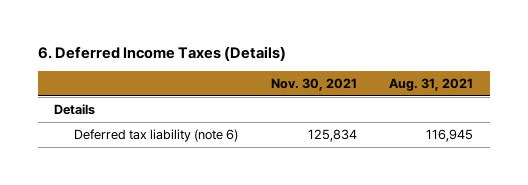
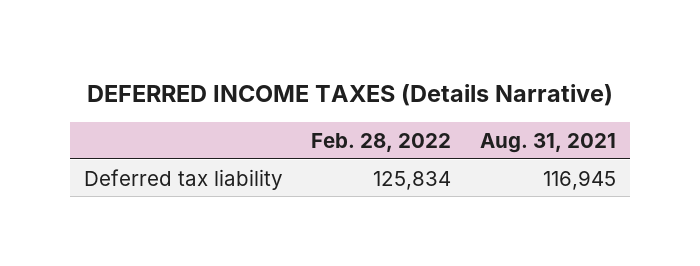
- 6. Deferred Income Taxes (Details)
+ DEFERRED INCOME TAXES (Details Narrative)
- | Nov. 30, 2021 | Aug. 31, 2021
+ | Feb. 28, 2022 | Aug. 31, 2021
- Details
- Deferred tax liability (note 6) | 125,834 | 116,945
+ Deferred tax liability | 125,834 | 116,945

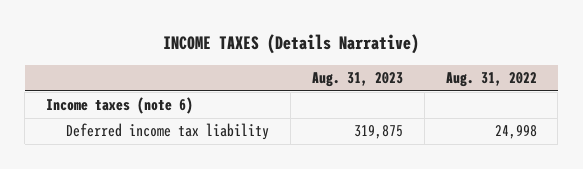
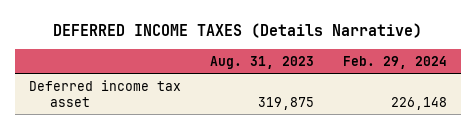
- INCOME TAXES (Details Narrative)
+ DEFERRED INCOME TAXES (Details Narrative)
- | Aug. 31, 2023 | Aug. 31, 2022
+ | Aug. 31, 2023 | Feb. 29, 2024
- Income taxes (note 6)
- Deferred income tax liability | 319,875 | 24,998
+ Deferred income tax asset | 319,875 | 226,148

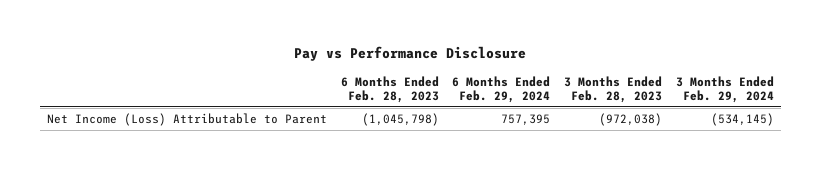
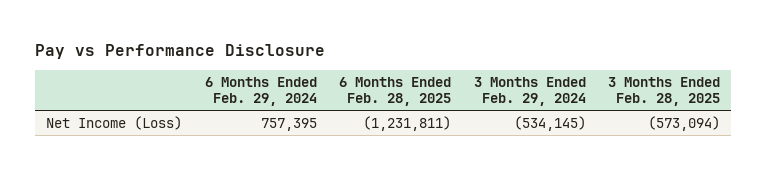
- | 6 Months Ended Feb. 28, 2023 | 6 Months Ended Feb. 29, 2024 | 3 Months Ended Feb. 28, 2023 | 3 Months Ended Feb. 29, 2024
+ | 6 Months Ended Feb. 29, 2024 | 6 Months Ended Feb. 28, 2025 | 3 Months Ended Feb. 29, 2024 | 3 Months Ended Feb. 28, 2025
- Net Income (Loss) Attributable to Parent | (1,045,798) | 757,395 | (972,038) | (534,145)
+ Net Income (Loss) | 757,395 | (1,231,811) | (534,145) | (573,094)

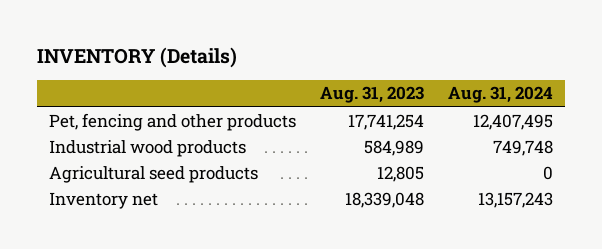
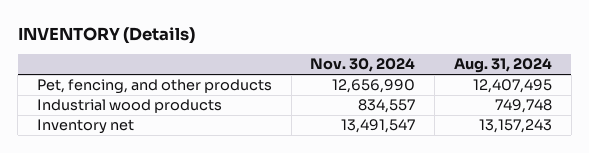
- | Aug. 31, 2023 | Aug. 31, 2024
+ | Nov. 30, 2024 | Aug. 31, 2024
- Pet, fencing and other products | 17,741,254 | 12,407,495
+ Pet, fencing, and other products | 12,656,990 | 12,407,495
- Agricultural seed products | 12,805 | 0

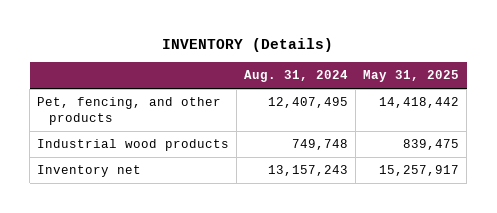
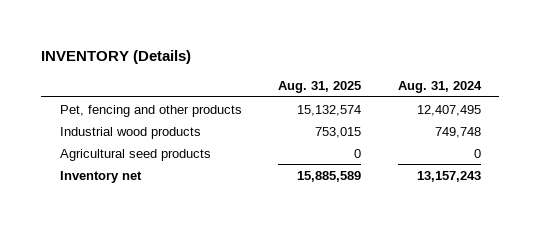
- | Aug. 31, 2024 | May 31, 2025
+ | Aug. 31, 2025 | Aug. 31, 2024
- Pet, fencing, and other products | 12,407,495 | 14,418,442
+ Pet, fencing and other products | 15,132,574 | 12,407,495
+ Agricultural seed products | 0 | 0

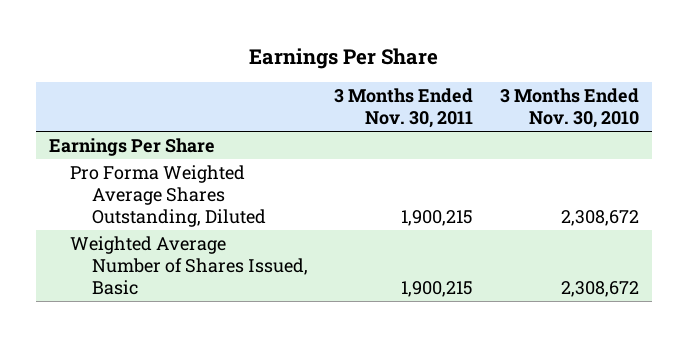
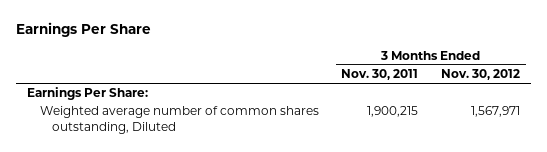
- | 3 Months Ended Nov. 30, 2011 | 3 Months Ended Nov. 30, 2010
+ | 3 Months Ended Nov. 30, 2011 | 3 Months Ended Nov. 30, 2012
- Earnings Per Share
- Pro Forma Weighted Average Shares Outstanding, Diluted | 1,900,215 | 2,308,672
- Weighted Average Number of Shares Issued, Basic | 1,900,215 | 2,308,672
+ Earnings Per Share:
+ Weighted average number of common shares outstanding, Diluted | 1,900,215 | 1,567,971

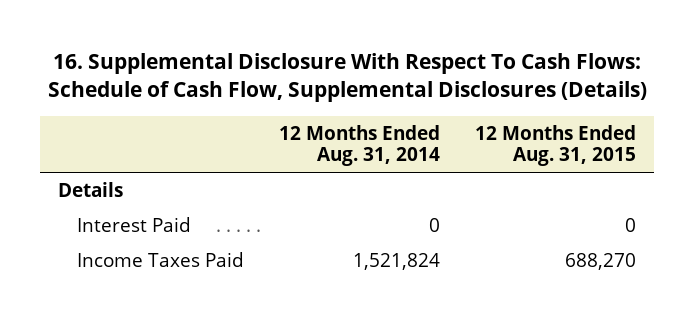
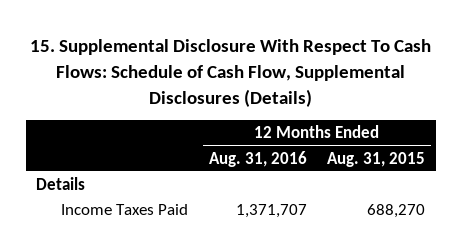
- 16. Supplemental Disclosure With Respect To Cash Flows: Schedule of Cash Flow, Supplemental Disclosures (Details)
+ 15. Supplemental Disclosure With Respect To Cash Flows: Schedule of Cash Flow, Supplemental Disclosures (Details)
- | 12 Months Ended Aug. 31, 2014 | 12 Months Ended Aug. 31, 2015
+ | 12 Months Ended Aug. 31, 2016 | 12 Months Ended Aug. 31, 2015
- Interest Paid | 0 | 0

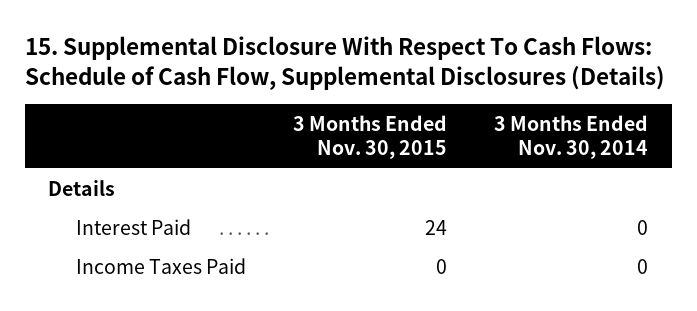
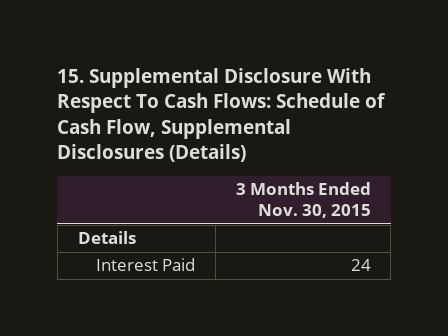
- | 3 Months Ended Nov. 30, 2015 | 3 Months Ended Nov. 30, 2014
+ | 3 Months Ended Nov. 30, 2015
- Income Taxes Paid | 0 | 0

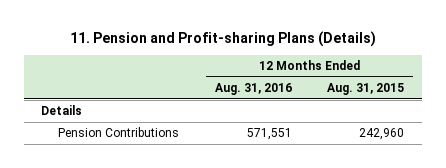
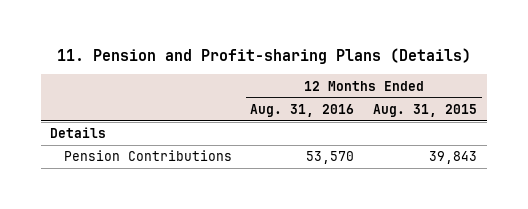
- Pension Contributions | 571,551 | 242,960
+ Pension Contributions | 53,570 | 39,843

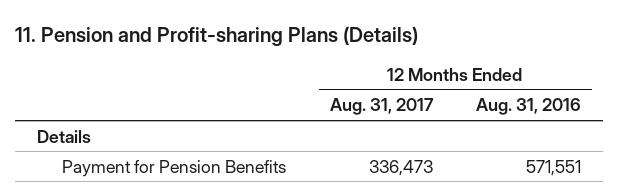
- | 12 Months Ended Aug. 31, 2016 | 12 Months Ended Aug. 31, 2015
+ | 12 Months Ended Aug. 31, 2017 | 12 Months Ended Aug. 31, 2016
- Pension Contributions | 53,570 | 39,843
+ Payment for Pension Benefits | 336,473 | 571,551

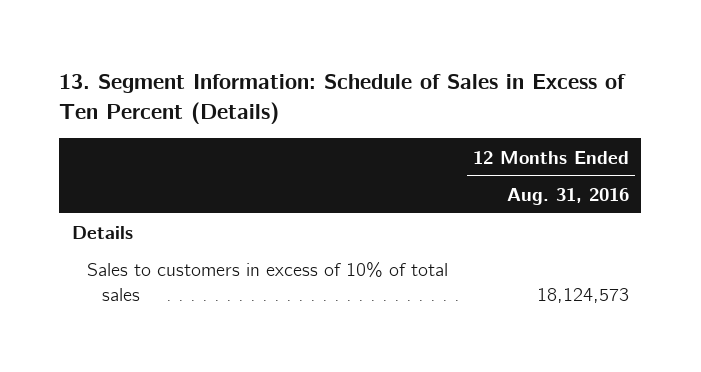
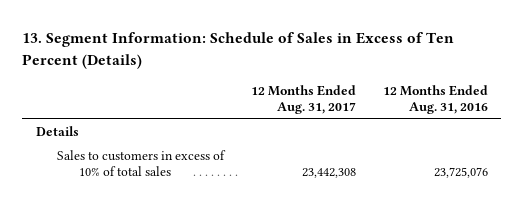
- | 12 Months Ended Aug. 31, 2016
+ | 12 Months Ended Aug. 31, 2017 | 12 Months Ended Aug. 31, 2016
- Sales to customers in excess of 10% of total sales | 18,124,573
+ Sales to customers in excess of 10% of total sales | 23,442,308 | 23,725,076

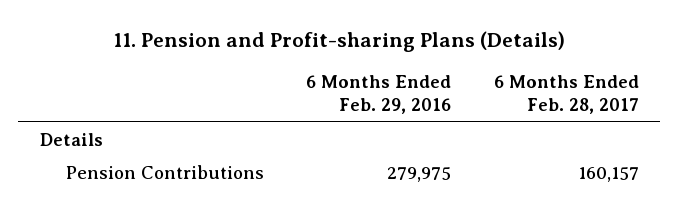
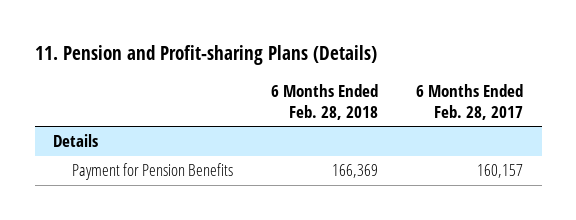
- | 6 Months Ended Feb. 29, 2016 | 6 Months Ended Feb. 28, 2017
+ | 6 Months Ended Feb. 28, 2018 | 6 Months Ended Feb. 28, 2017
- Pension Contributions | 279,975 | 160,157
+ Payment for Pension Benefits | 166,369 | 160,157

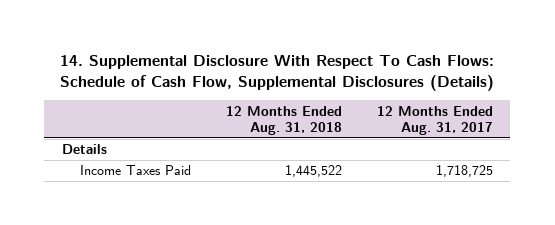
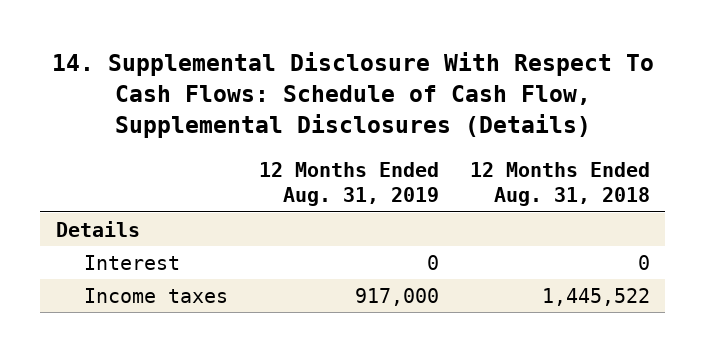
- | 12 Months Ended Aug. 31, 2018 | 12 Months Ended Aug. 31, 2017
+ | 12 Months Ended Aug. 31, 2019 | 12 Months Ended Aug. 31, 2018
- Income Taxes Paid | 1,445,522 | 1,718,725
+ Interest | 0 | 0
+ Income taxes | 917,000 | 1,445,522

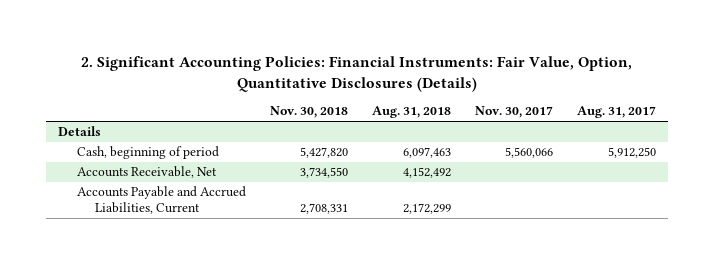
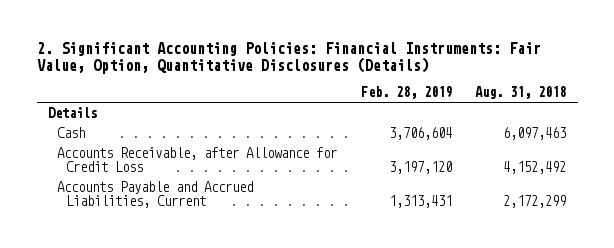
- | Nov. 30, 2018 | Aug. 31, 2018 | Nov. 30, 2017 | Aug. 31, 2017
+ | Feb. 28, 2019 | Aug. 31, 2018
- Cash, beginning of period | 5,427,820 | 6,097,463 | 5,560,066 | 5,912,250
- Accounts Receivable, Net | 3,734,550 | 4,152,492 | |
+ Cash | 3,706,604 | 6,097,463
+ Accounts Receivable, after Allowance for Credit Loss | 3,197,120 | 4,152,492

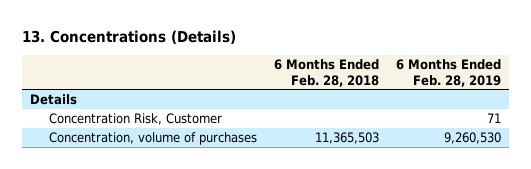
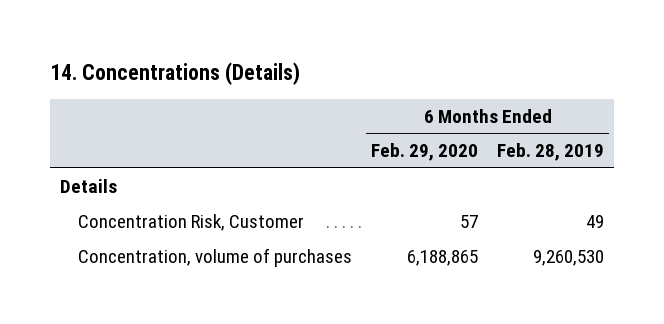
- 13. Concentrations (Details)
+ 14. Concentrations (Details)
- | 6 Months Ended Feb. 28, 2018 | 6 Months Ended Feb. 28, 2019
+ | 6 Months Ended Feb. 29, 2020 | 6 Months Ended Feb. 28, 2019
- Concentration Risk, Customer | | 71
+ Concentration Risk, Customer | 57 | 49

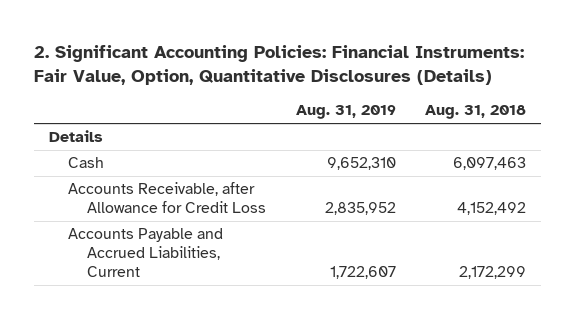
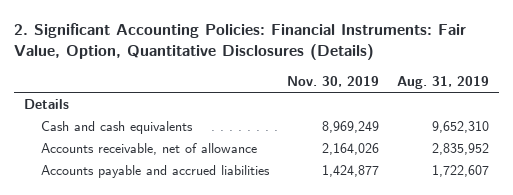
- | Aug. 31, 2019 | Aug. 31, 2018
+ | Nov. 30, 2019 | Aug. 31, 2019
- Cash | 9,652,310 | 6,097,463
- Accounts Receivable, after Allowance for Credit Loss | 2,835,952 | 4,152,492
- Accounts Payable and Accrued Liabilities, Current | 1,722,607 | 2,172,299
+ Cash and cash equivalents | 8,969,249 | 9,652,310
+ Accounts receivable, net of allowance | 2,164,026 | 2,835,952
+ Accounts payable and accrued liabilities | 1,424,877 | 1,722,607

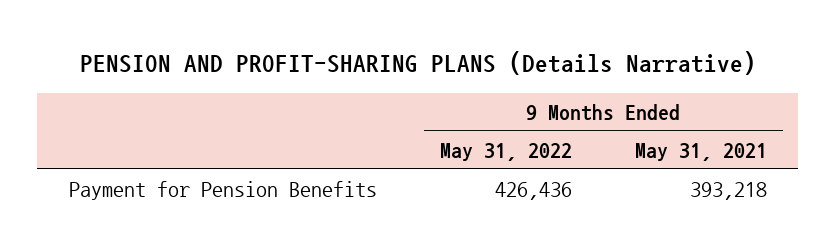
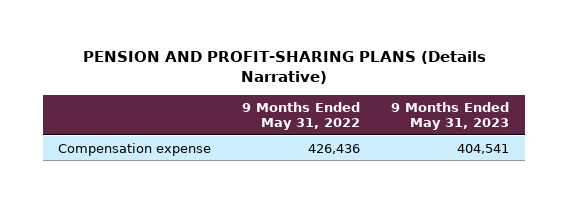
- | 9 Months Ended May 31, 2022 | 9 Months Ended May 31, 2021
+ | 9 Months Ended May 31, 2022 | 9 Months Ended May 31, 2023
- Payment for Pension Benefits | 426,436 | 393,218
+ Compensation expense | 426,436 | 404,541

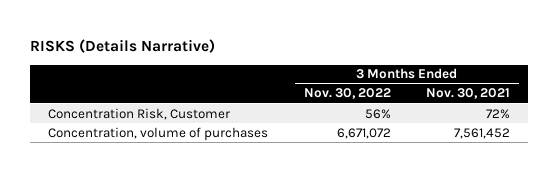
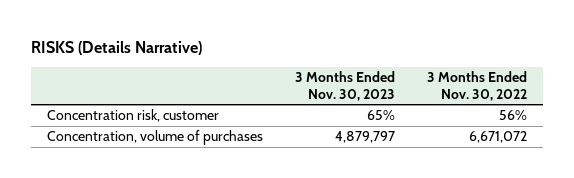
- | 3 Months Ended Nov. 30, 2022 | 3 Months Ended Nov. 30, 2021
+ | 3 Months Ended Nov. 30, 2023 | 3 Months Ended Nov. 30, 2022
- Concentration Risk, Customer | 56% | 72%
+ Concentration risk, customer | 65% | 56%

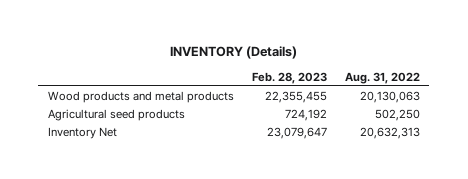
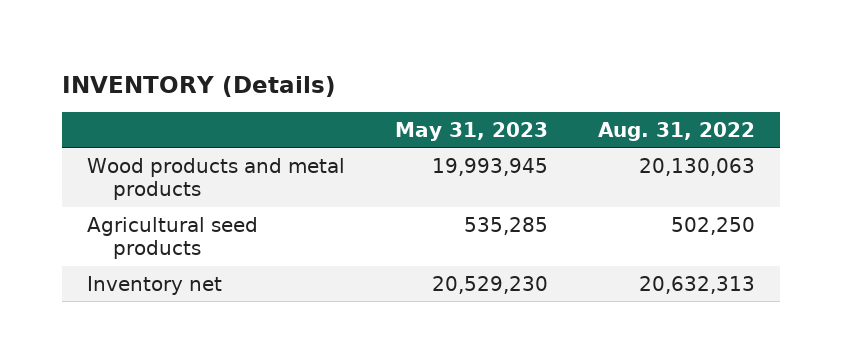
- | Feb. 28, 2023 | Aug. 31, 2022
+ | May 31, 2023 | Aug. 31, 2022
- Inventory Net | 23,079,647 | 20,632,313
+ Inventory net | 20,529,230 | 20,632,313

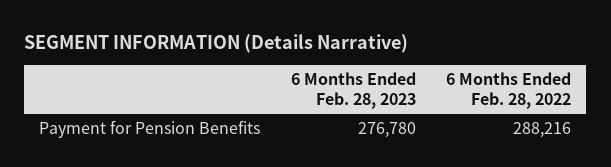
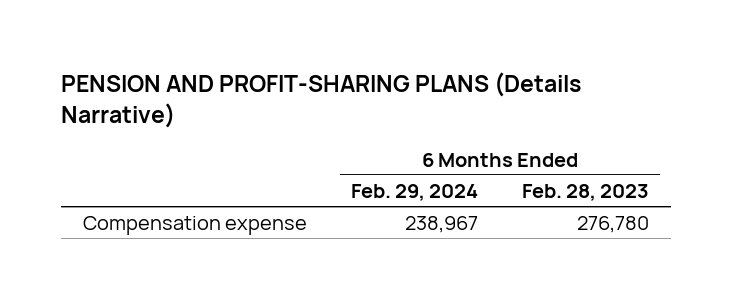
- SEGMENT INFORMATION (Details Narrative)
+ PENSION AND PROFIT-SHARING PLANS (Details Narrative)
- | 6 Months Ended Feb. 28, 2023 | 6 Months Ended Feb. 28, 2022
+ | 6 Months Ended Feb. 29, 2024 | 6 Months Ended Feb. 28, 2023
- Payment for Pension Benefits | 276,780 | 288,216
+ Compensation expense | 238,967 | 276,780

